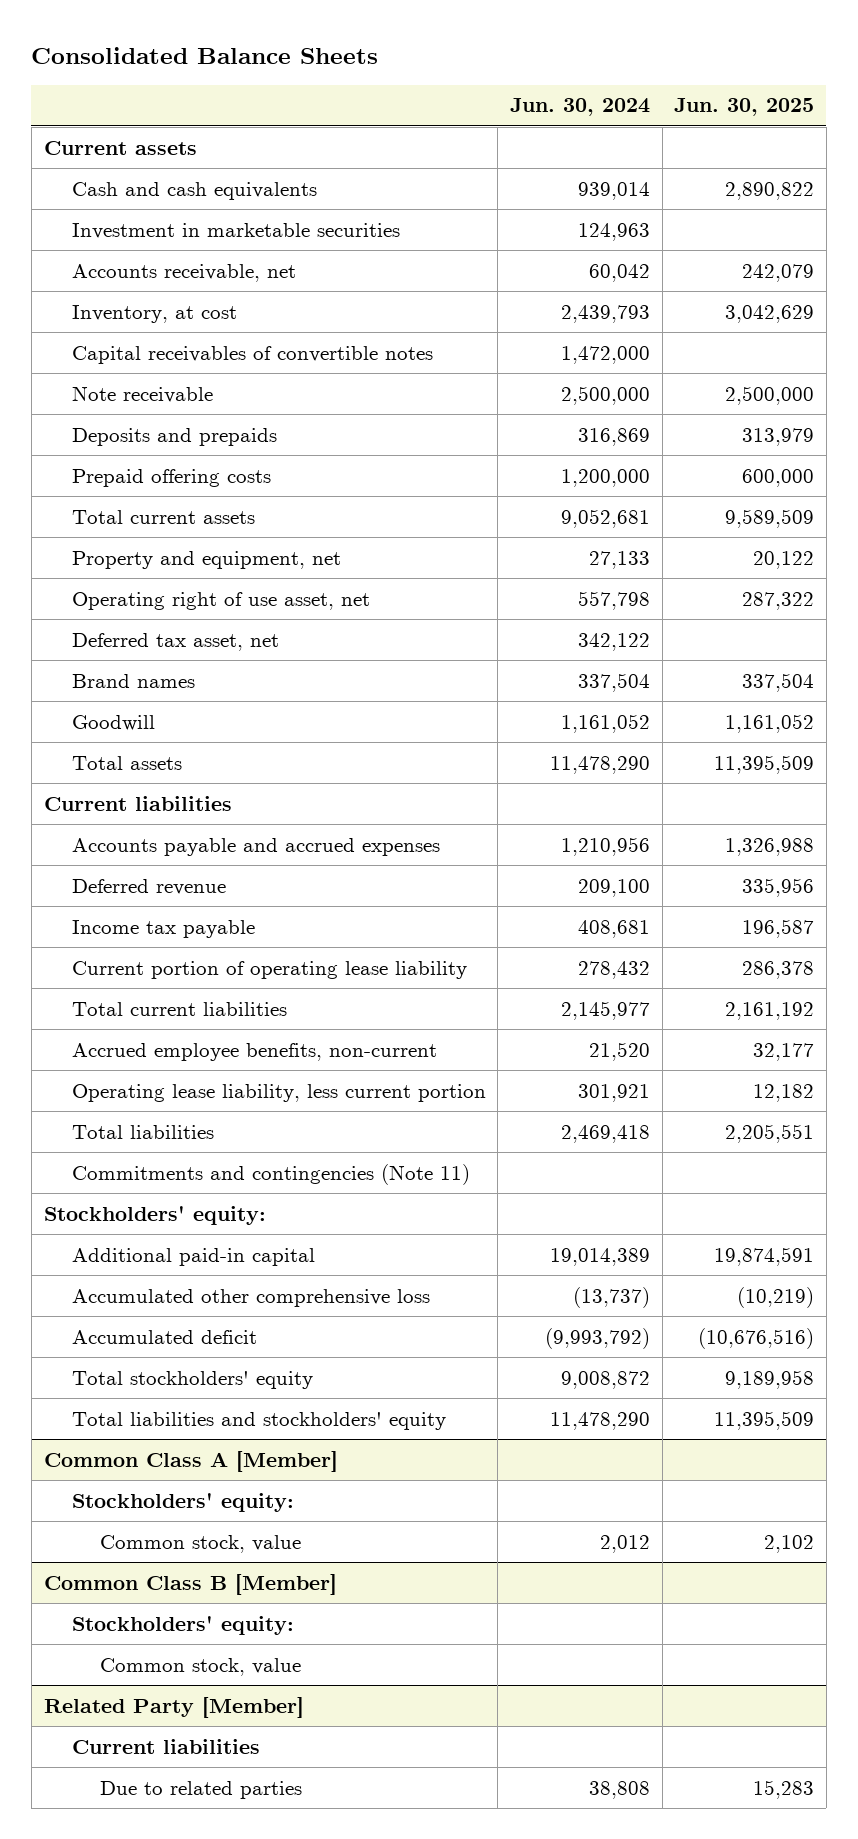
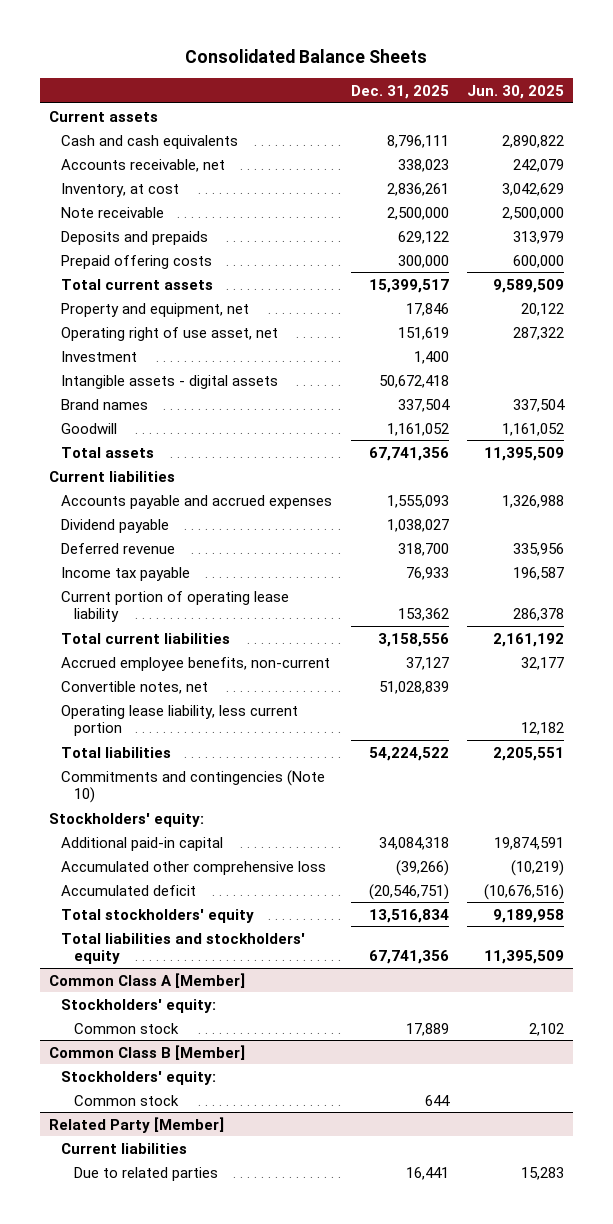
- | Jun. 30, 2024 | Jun. 30, 2025
+ | Dec. 31, 2025 | Jun. 30, 2025
- Investment in marketable securities | 124,963 |
- Capital receivables of convertible notes | 1,472,000 |
- Deferred tax asset, net | 342,122 |
+ Investment | 1,400 |
+ Intangible assets - digital assets | 50,672,418 |
+ Dividend payable | 1,038,027 |
+ Convertible notes, net | 51,028,839 |
- Commitments and contingencies (Note 11)
+ Commitments and contingencies (Note 10)
@ Common Class A [Member]
- Common stock, value | 2,012 | 2,102
+ Common stock | 17,889 | 2,102
@ Common Class B [Member]
- Common stock, value
+ Common stock | 644 |

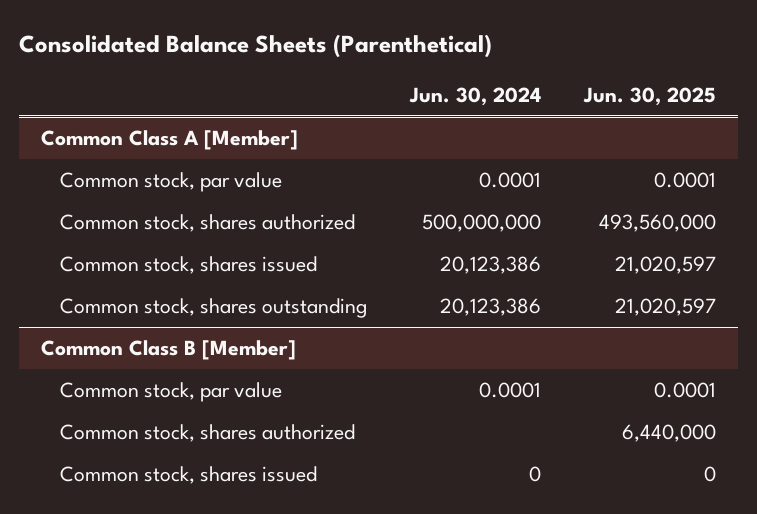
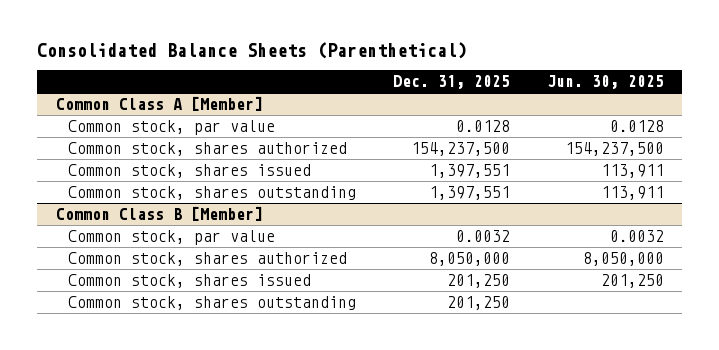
- | Jun. 30, 2024 | Jun. 30, 2025
+ | Dec. 31, 2025 | Jun. 30, 2025
@ Common Class A [Member]
- Common stock, par value | 0.0001 | 0.0001
- Common stock, shares authorized | 500,000,000 | 493,560,000
- Common stock, shares issued | 20,123,386 | 21,020,597
- Common stock, shares outstanding | 20,123,386 | 21,020,597
+ Common stock, par value | 0.0128 | 0.0128
+ Common stock, shares authorized | 154,237,500 | 154,237,500
+ Common stock, shares issued | 1,397,551 | 113,911
+ Common stock, shares outstanding | 1,397,551 | 113,911
@ Common Class B [Member]
- Common stock, par value | 0.0001 | 0.0001
- Common stock, shares authorized | | 6,440,000
- Common stock, shares issued | 0 | 0
+ Common stock, par value | 0.0032 | 0.0032
+ Common stock, shares authorized | 8,050,000 | 8,050,000
+ Common stock, shares issued | 201,250 | 201,250
+ Common stock, shares outstanding | 201,250 |

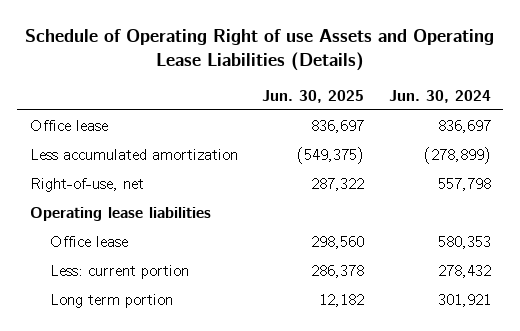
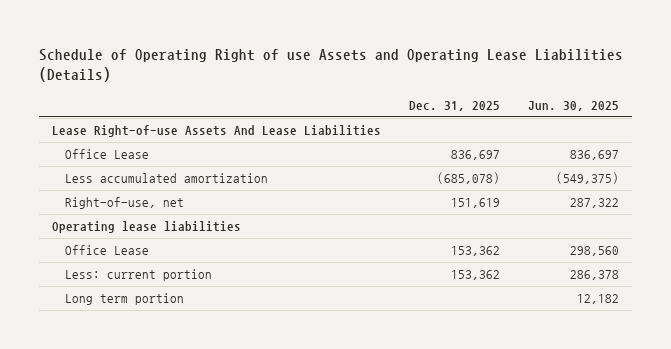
- | Jun. 30, 2025 | Jun. 30, 2024
+ | Dec. 31, 2025 | Jun. 30, 2025
- Office lease | 836,697 | 836,697
+ Lease Right-of-use Assets And Lease Liabilities
+ Office Lease | 836,697 | 836,697
- Office lease | 298,560 | 580,353
+ Office Lease | 153,362 | 298,560

